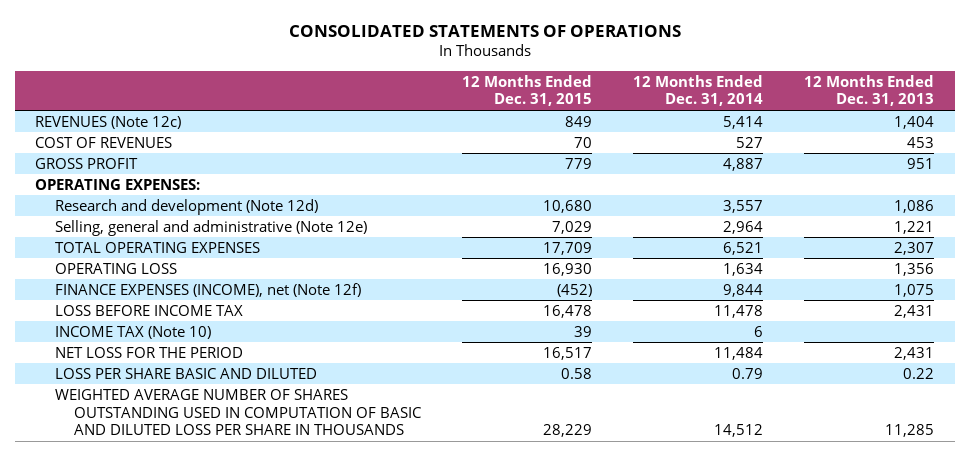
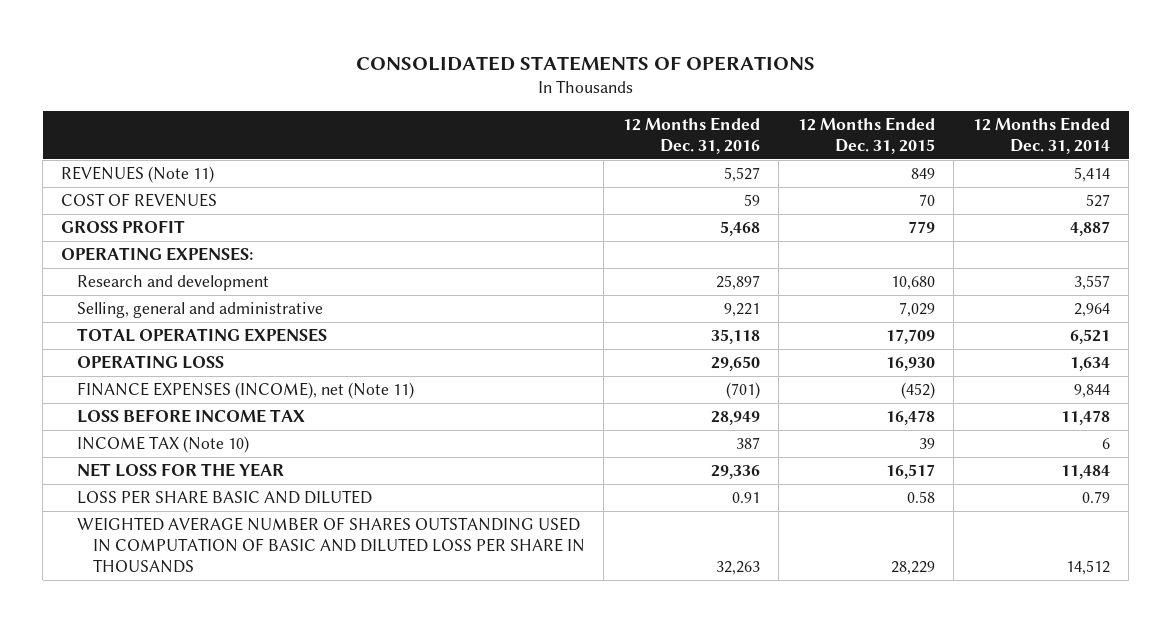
- | 12 Months Ended Dec. 31, 2015 | 12 Months Ended Dec. 31, 2014 | 12 Months Ended Dec. 31, 2013
+ | 12 Months Ended Dec. 31, 2016 | 12 Months Ended Dec. 31, 2015 | 12 Months Ended Dec. 31, 2014
- REVENUES (Note 12c) | 849 | 5,414 | 1,404
+ REVENUES (Note 11) | 5,527 | 849 | 5,414
- Research and development (Note 12d) | 10,680 | 3,557 | 1,086
- Selling, general and administrative (Note 12e) | 7,029 | 2,964 | 1,221
+ Research and development | 25,897 | 10,680 | 3,557
+ Selling, general and administrative | 9,221 | 7,029 | 2,964
- FINANCE EXPENSES (INCOME), net (Note 12f) | (452) | 9,844 | 1,075
+ FINANCE EXPENSES (INCOME), net (Note 11) | (701) | (452) | 9,844
- NET LOSS FOR THE PERIOD | 16,517 | 11,484 | 2,431
+ NET LOSS FOR THE YEAR | 29,336 | 16,517 | 11,484

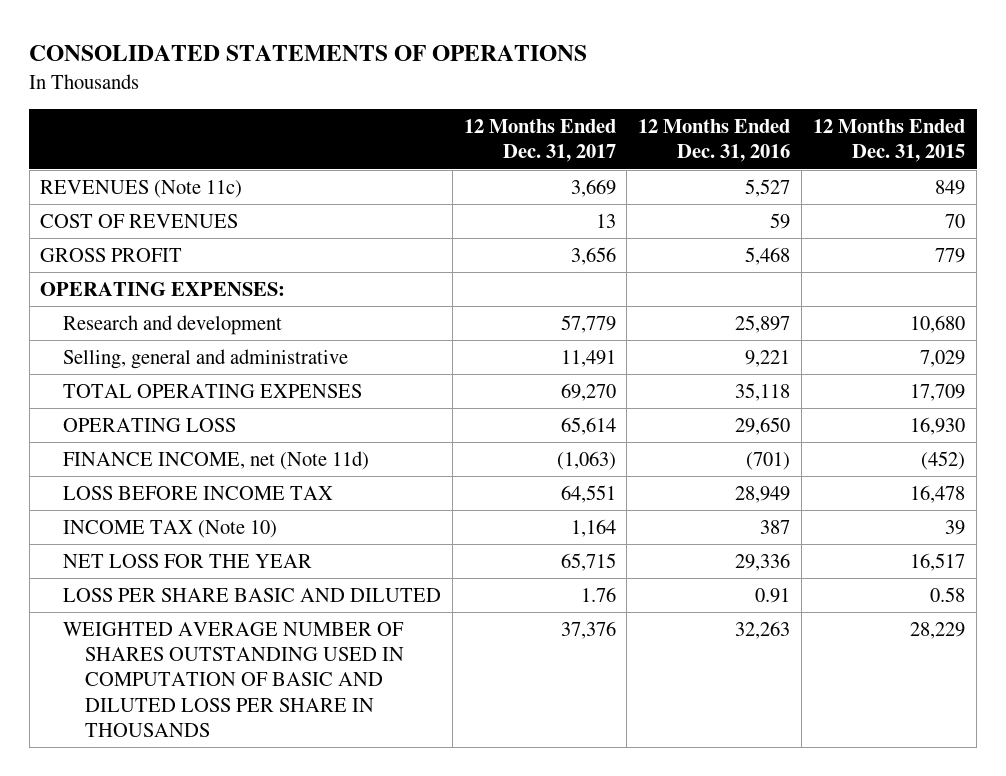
- | 12 Months Ended Dec. 31, 2016 | 12 Months Ended Dec. 31, 2015 | 12 Months Ended Dec. 31, 2014
+ | 12 Months Ended Dec. 31, 2017 | 12 Months Ended Dec. 31, 2016 | 12 Months Ended Dec. 31, 2015
- REVENUES (Note 11) | 5,527 | 849 | 5,414
+ REVENUES (Note 11c) | 3,669 | 5,527 | 849
- FINANCE EXPENSES (INCOME), net (Note 11) | (701) | (452) | 9,844
+ FINANCE INCOME, net (Note 11d) | (1,063) | (701) | (452)

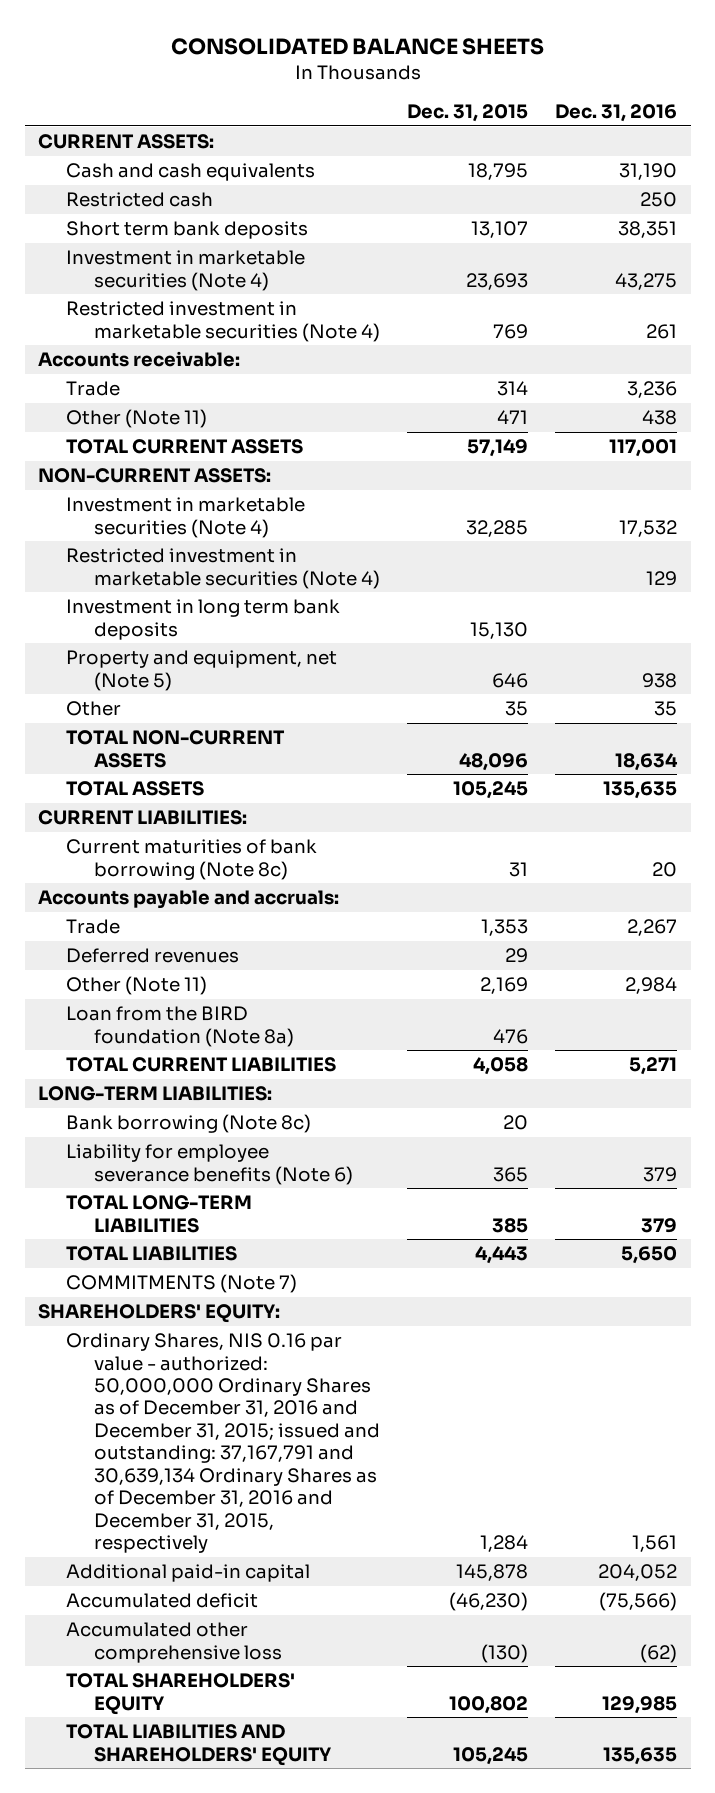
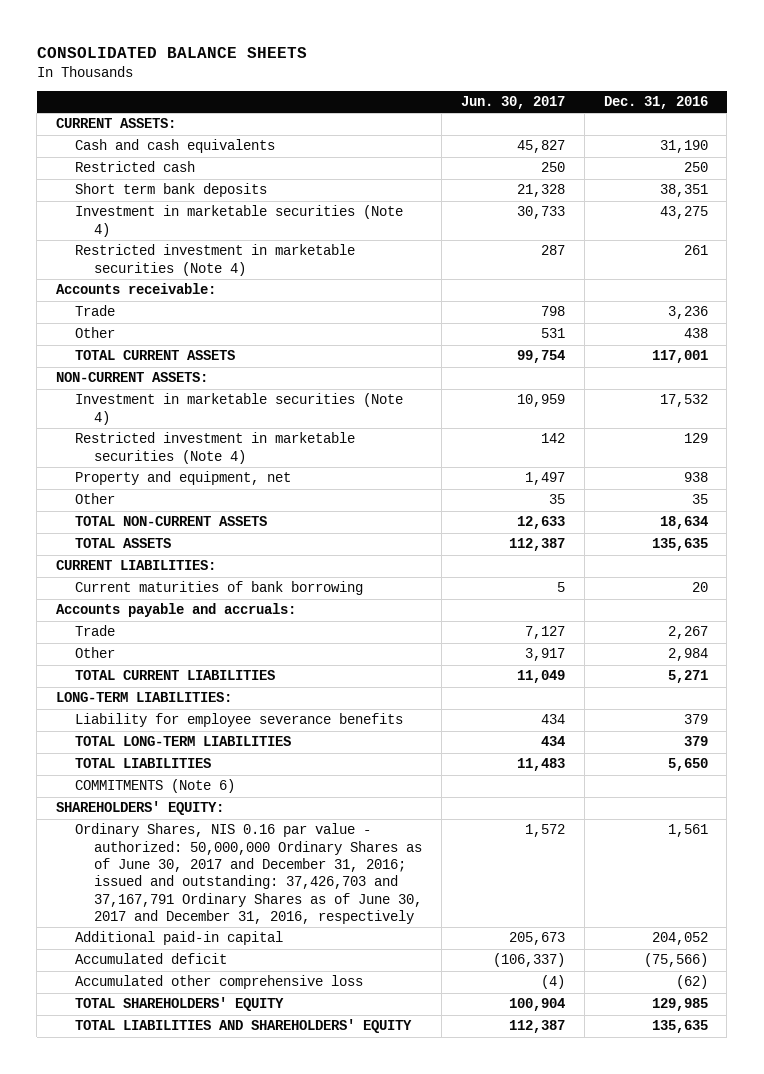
- | Dec. 31, 2015 | Dec. 31, 2016
+ | Jun. 30, 2017 | Dec. 31, 2016
- Other (Note 11) | 471 | 438
+ Other | 531 | 438
- Investment in long term bank deposits | 15,130 |
- Property and equipment, net (Note 5) | 646 | 938
+ Property and equipment, net | 1,497 | 938
- Current maturities of bank borrowing (Note 8c) | 31 | 20
+ Current maturities of bank borrowing | 5 | 20
- Deferred revenues | 29 |
- Other (Note 11) | 2,169 | 2,984
- Loan from the BIRD foundation (Note 8a) | 476 |
+ Other | 3,917 | 2,984
- Bank borrowing (Note 8c) | 20 |
- Liability for employee severance benefits (Note 6) | 365 | 379
+ Liability for employee severance benefits | 434 | 379
- COMMITMENTS (Note 7)
+ COMMITMENTS (Note 6)
- Ordinary Shares, NIS 0.16 par value - authorized: 50,000,000 Ordinary Shares as of December 31, 2016 and December 31, 2015; issued and outstanding: 37,167,791 and 30,639,134 Ordinary Shares as of December 31, 2016 and December 31, 2015, respectively | 1,284 | 1,561
+ Ordinary Shares, NIS 0.16 par value - authorized: 50,000,000 Ordinary Shares as of June 30, 2017 and December 31, 2016; issued and outstanding: 37,426,703 and 37,167,791 Ordinary Shares as of June 30, 2017 and December 31, 2016, respectively | 1,572 | 1,561

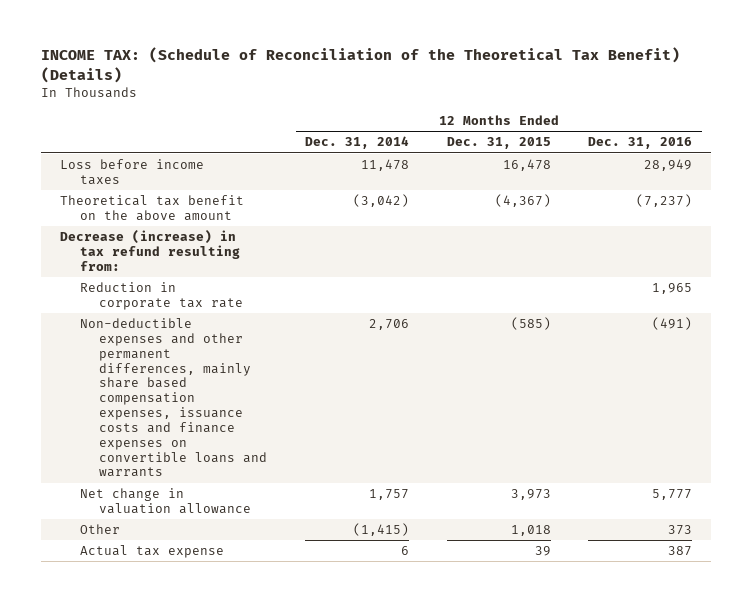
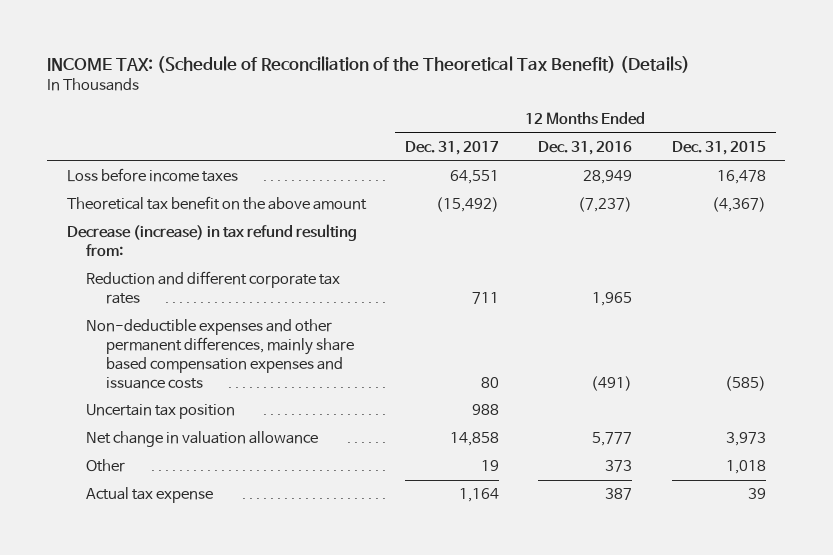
- | 12 Months Ended Dec. 31, 2014 | 12 Months Ended Dec. 31, 2015 | 12 Months Ended Dec. 31, 2016
+ | 12 Months Ended Dec. 31, 2017 | 12 Months Ended Dec. 31, 2016 | 12 Months Ended Dec. 31, 2015
- Reduction in corporate tax rate | | | 1,965
- Non-deductible expenses and other permanent differences, mainly share based compensation expenses, issuance costs and finance expenses on convertible loans and warrants | 2,706 | (585) | (491)
+ Reduction and different corporate tax rates | 711 | 1,965 |
+ Non-deductible expenses and other permanent differences, mainly share based compensation expenses and issuance costs | 80 | (491) | (585)
+ Uncertain tax position | 988 | |

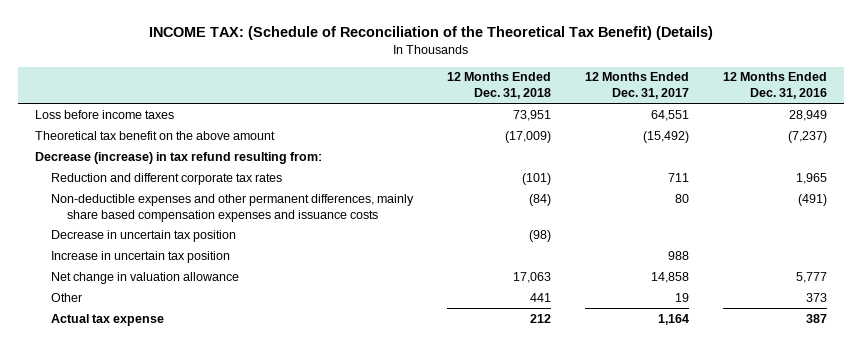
- | 12 Months Ended Dec. 31, 2017 | 12 Months Ended Dec. 31, 2016 | 12 Months Ended Dec. 31, 2015
+ | 12 Months Ended Dec. 31, 2018 | 12 Months Ended Dec. 31, 2017 | 12 Months Ended Dec. 31, 2016
- Uncertain tax position | 988 | |
+ Decrease in uncertain tax position | (98) | |
+ Increase in uncertain tax position | | 988 |

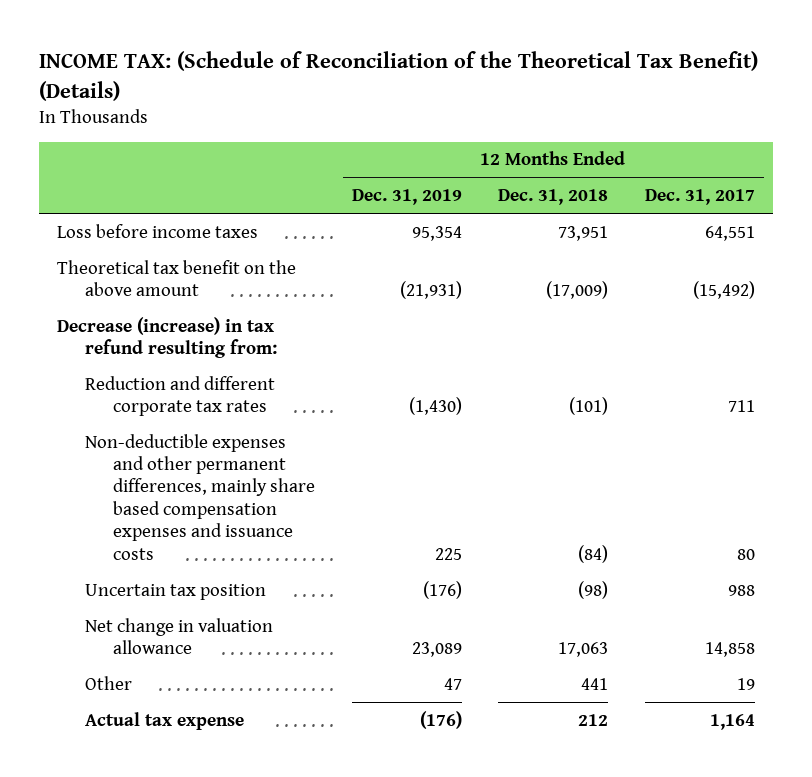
- | 12 Months Ended Dec. 31, 2018 | 12 Months Ended Dec. 31, 2017 | 12 Months Ended Dec. 31, 2016
+ | 12 Months Ended Dec. 31, 2019 | 12 Months Ended Dec. 31, 2018 | 12 Months Ended Dec. 31, 2017
- Decrease in uncertain tax position | (98) | |
- Increase in uncertain tax position | | 988 |
+ Uncertain tax position | (176) | (98) | 988

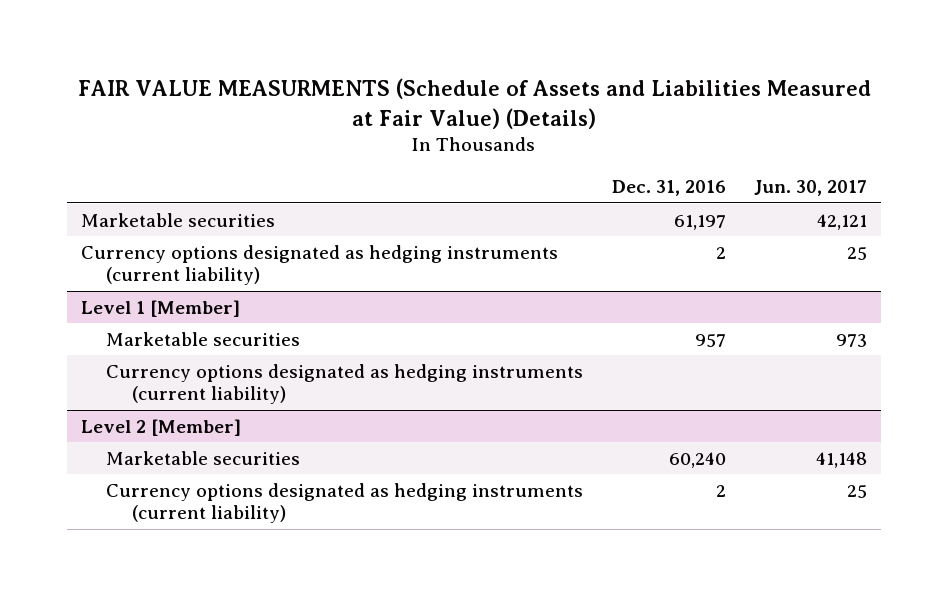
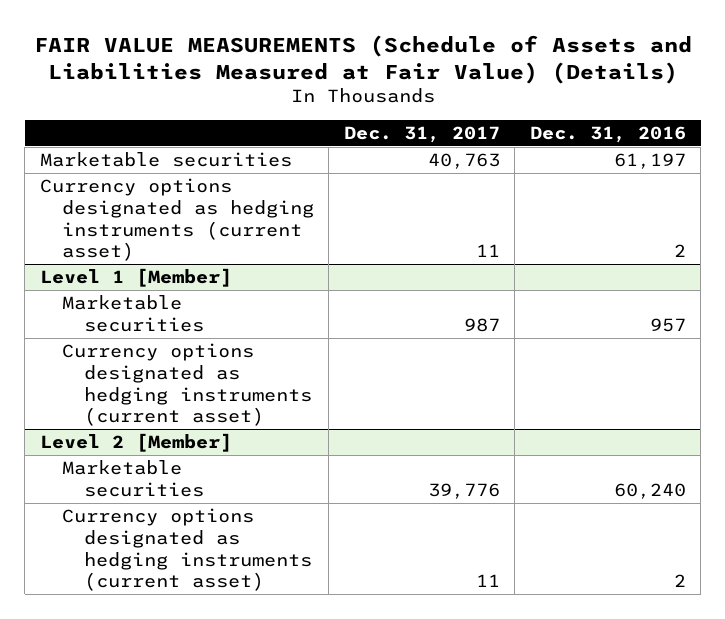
- FAIR VALUE MEASURMENTS (Schedule of Assets and Liabilities Measured at Fair Value) (Details)
+ FAIR VALUE MEASUREMENTS (Schedule of Assets and Liabilities Measured at Fair Value) (Details)
- | Dec. 31, 2016 | Jun. 30, 2017
+ | Dec. 31, 2017 | Dec. 31, 2016
- Currency options designated as hedging instruments (current liability) | 2 | 25
+ Currency options designated as hedging instruments (current asset) | 11 | 2
@ Level 1 [Member]
- Currency options designated as hedging instruments (current liability)
+ Currency options designated as hedging instruments (current asset)
@ Level 2 [Member]
- Currency options designated as hedging instruments (current liability) | 2 | 25
+ Currency options designated as hedging instruments (current asset) | 11 | 2

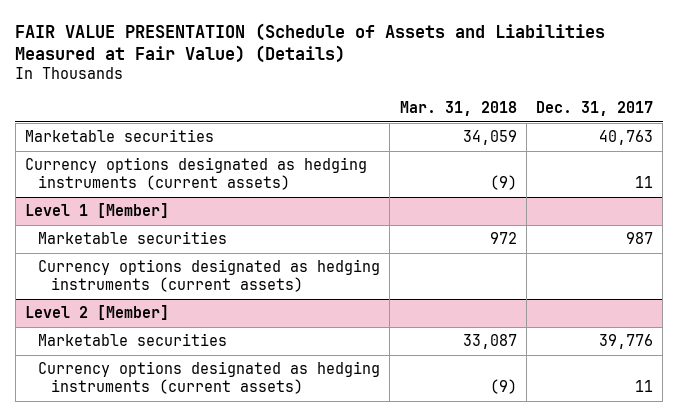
- FAIR VALUE MEASUREMENTS (Schedule of Assets and Liabilities Measured at Fair Value) (Details)
+ FAIR VALUE PRESENTATION (Schedule of Assets and Liabilities Measured at Fair Value) (Details)
- | Dec. 31, 2017 | Dec. 31, 2016
+ | Mar. 31, 2018 | Dec. 31, 2017
- Currency options designated as hedging instruments (current asset) | 11 | 2
+ Currency options designated as hedging instruments (current assets) | (9) | 11
@ Level 1 [Member]
- Currency options designated as hedging instruments (current asset)
+ Currency options designated as hedging instruments (current assets)
@ Level 2 [Member]
- Currency options designated as hedging instruments (current asset) | 11 | 2
+ Currency options designated as hedging instruments (current assets) | (9) | 11

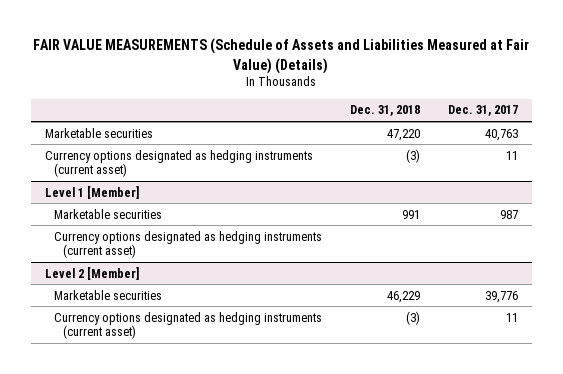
- FAIR VALUE PRESENTATION (Schedule of Assets and Liabilities Measured at Fair Value) (Details)
+ FAIR VALUE MEASUREMENTS (Schedule of Assets and Liabilities Measured at Fair Value) (Details)
- | Mar. 31, 2018 | Dec. 31, 2017
+ | Dec. 31, 2018 | Dec. 31, 2017
- Currency options designated as hedging instruments (current assets) | (9) | 11
+ Currency options designated as hedging instruments (current asset) | (3) | 11
@ Level 1 [Member]
- Currency options designated as hedging instruments (current assets)
+ Currency options designated as hedging instruments (current asset)
@ Level 2 [Member]
- Currency options designated as hedging instruments (current assets) | (9) | 11
+ Currency options designated as hedging instruments (current asset) | (3) | 11

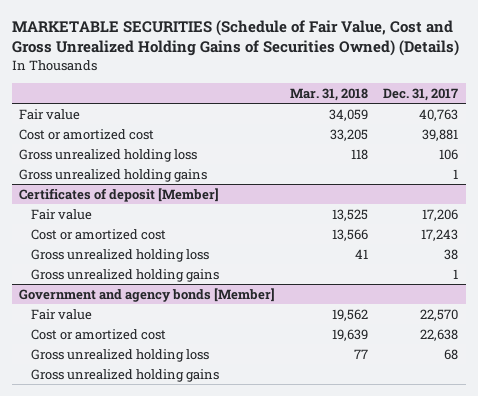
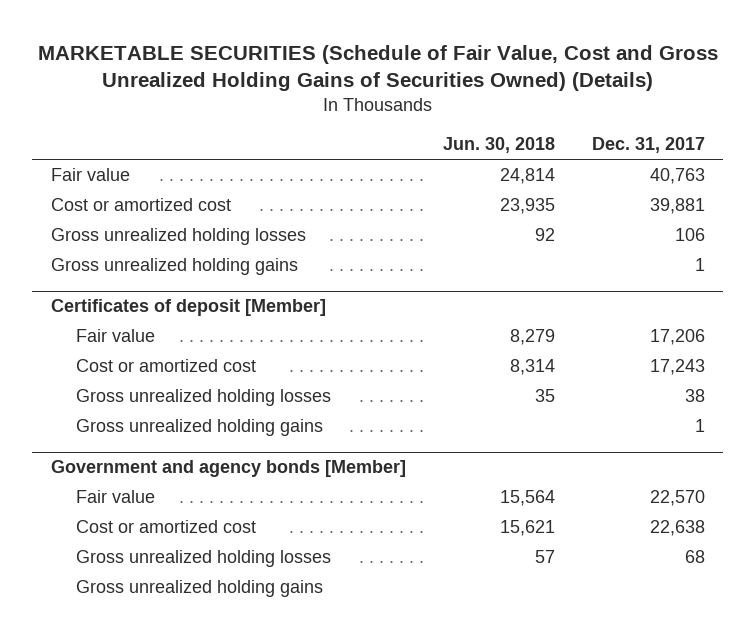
- | Mar. 31, 2018 | Dec. 31, 2017
+ | Jun. 30, 2018 | Dec. 31, 2017
- Gross unrealized holding loss | 118 | 106
+ Gross unrealized holding losses | 92 | 106
@ Certificates of deposit [Member]
- Gross unrealized holding loss | 41 | 38
+ Gross unrealized holding losses | 35 | 38
@ Government and agency bonds [Member]
- Gross unrealized holding loss | 77 | 68
+ Gross unrealized holding losses | 57 | 68

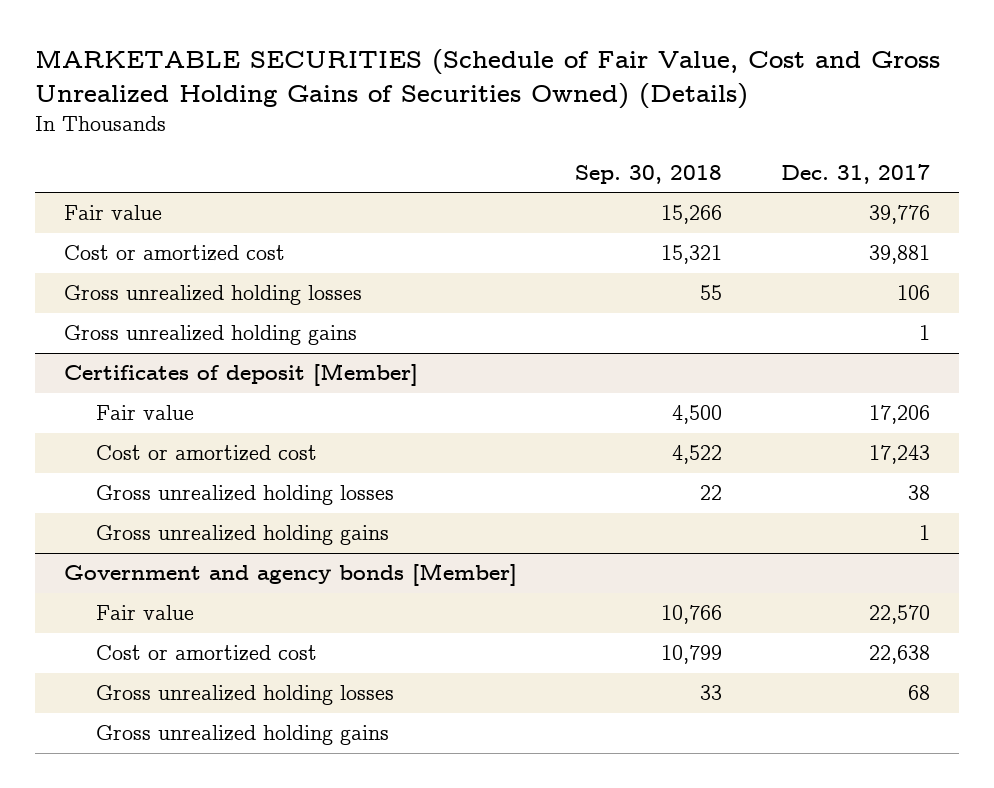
- | Jun. 30, 2018 | Dec. 31, 2017
+ | Sep. 30, 2018 | Dec. 31, 2017
- Fair value | 24,814 | 40,763
+ Fair value | 15,266 | 39,776

